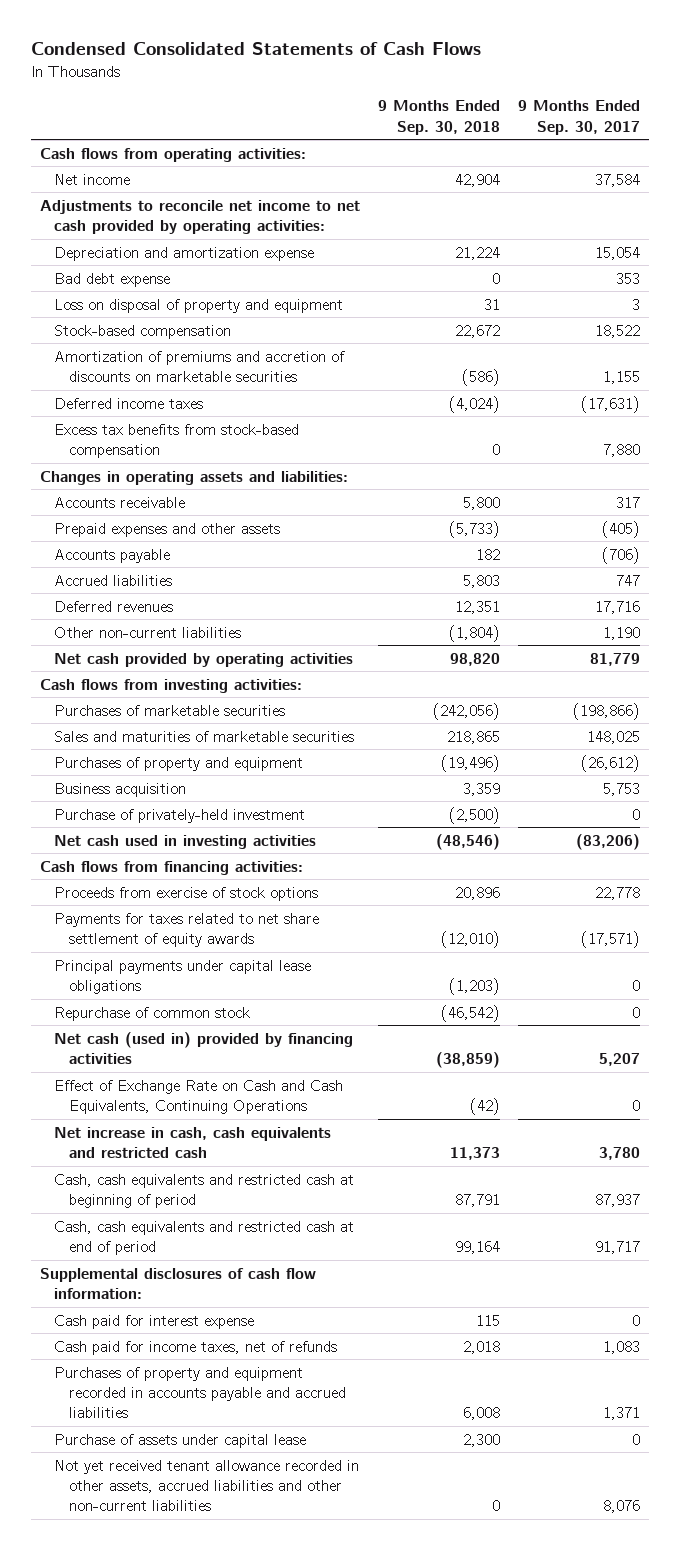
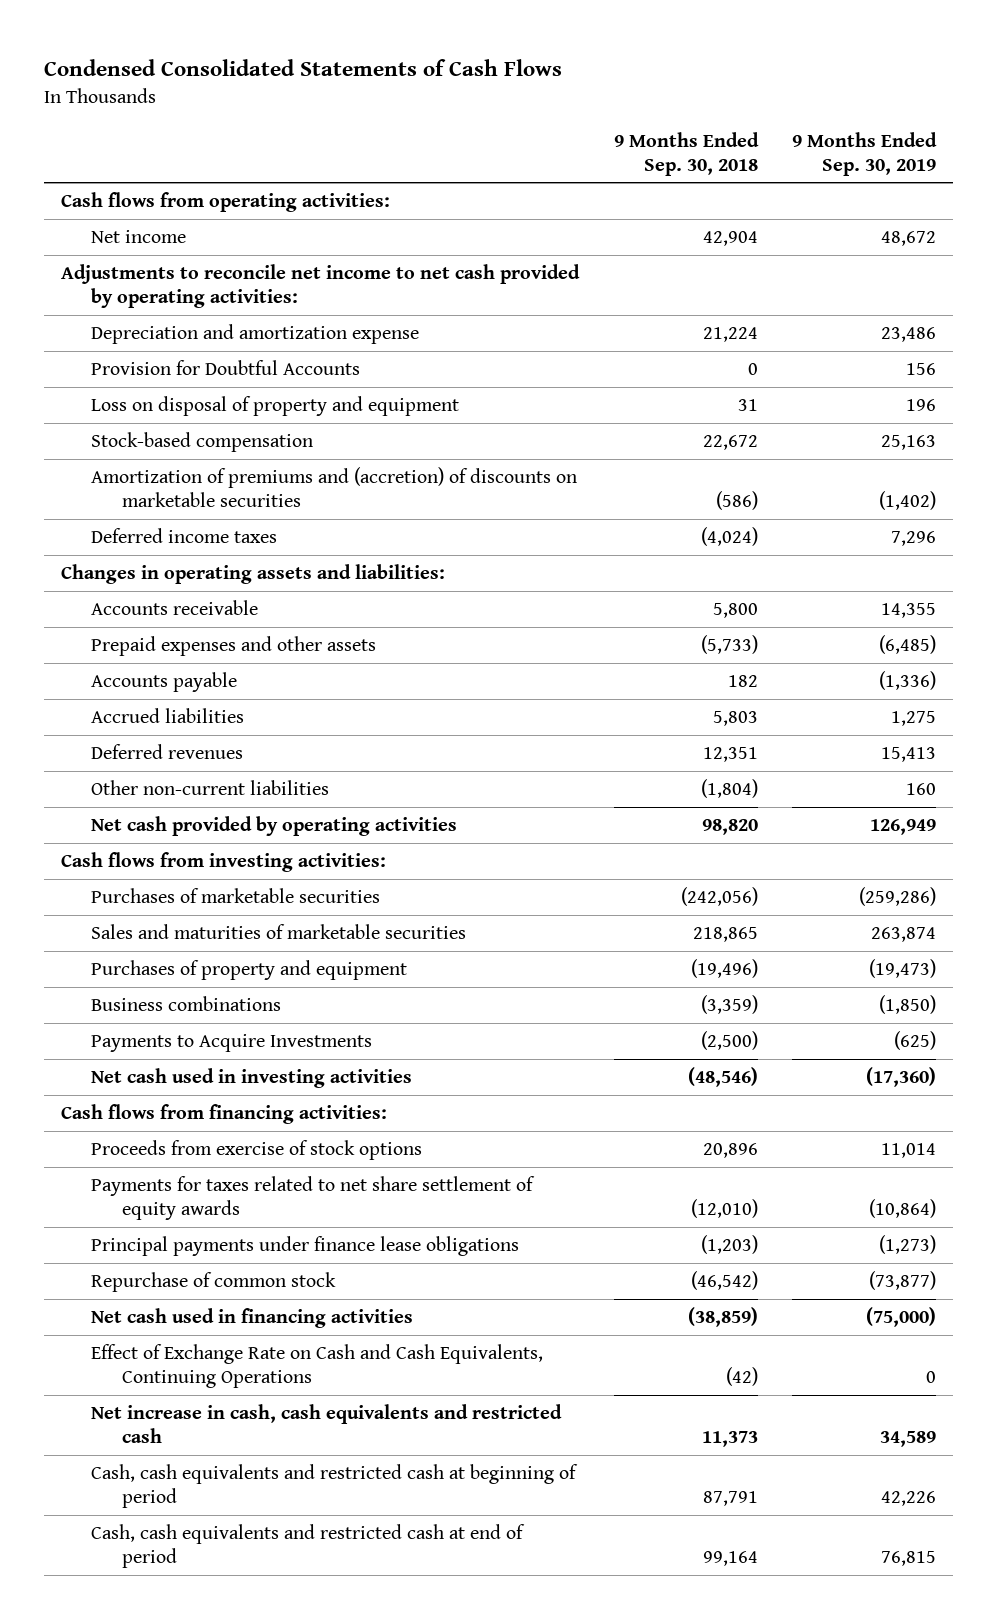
- | 9 Months Ended Sep. 30, 2018 | 9 Months Ended Sep. 30, 2017
+ | 9 Months Ended Sep. 30, 2018 | 9 Months Ended Sep. 30, 2019
- Bad debt expense | 0 | 353
+ Provision for Doubtful Accounts | 0 | 156
- Amortization of premiums and accretion of discounts on marketable securities | (586) | 1,155
+ Amortization of premiums and (accretion) of discounts on marketable securities | (586) | (1,402)
- Excess tax benefits from stock-based compensation | 0 | 7,880
- Business acquisition | 3,359 | 5,753
- Purchase of privately-held investment | (2,500) | 0
+ Business combinations | (3,359) | (1,850)
+ Payments to Acquire Investments | (2,500) | (625)
- Principal payments under capital lease obligations | (1,203) | 0
+ Principal payments under finance lease obligations | (1,203) | (1,273)
- Net cash (used in) provided by financing activities | (38,859) | 5,207
+ Net cash used in financing activities | (38,859) | (75,000)
- Supplemental disclosures of cash flow information:
- Cash paid for interest expense | 115 | 0
- Cash paid for income taxes, net of refunds | 2,018 | 1,083
- Purchases of property and equipment recorded in accounts payable and accrued liabilities | 6,008 | 1,371
- Purchase of assets under capital lease | 2,300 | 0
- Not yet received tenant allowance recorded in other assets, accrued liabilities and other non-current liabilities | 0 | 8,076

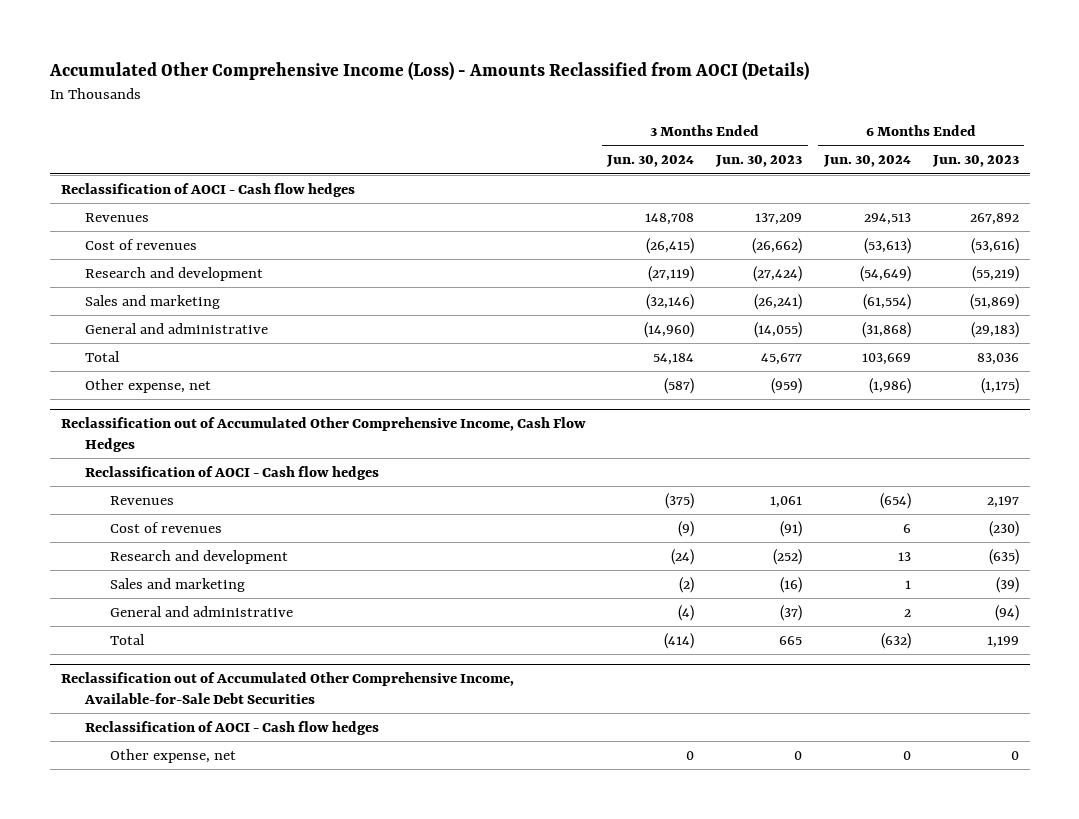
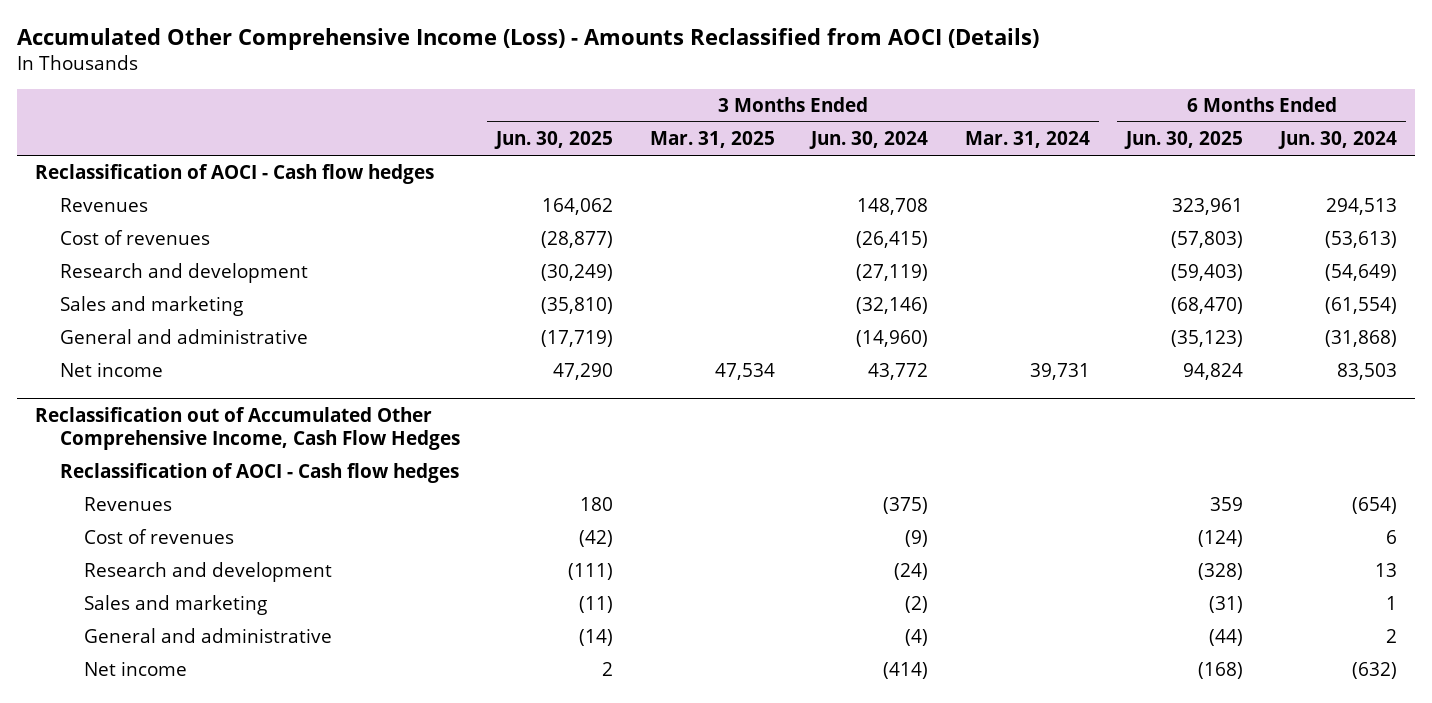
- | 3 Months Ended Jun. 30, 2024 | 3 Months Ended Jun. 30, 2023 | 6 Months Ended Jun. 30, 2024 | 6 Months Ended Jun. 30, 2023
+ | 3 Months Ended Jun. 30, 2025 | 3 Months Ended Mar. 31, 2025 | 3 Months Ended Jun. 30, 2024 | 3 Months Ended Mar. 31, 2024 | 6 Months Ended Jun. 30, 2025 | 6 Months Ended Jun. 30, 2024
- Total | 54,184 | 45,677 | 103,669 | 83,036
- Other expense, net | (587) | (959) | (1,986) | (1,175)
+ Net income | 47,290 | 47,534 | 43,772 | 39,731 | 94,824 | 83,503
@ Reclassification out of Accumulated Other Comprehensive Income, Cash Flow Hedges
- Total | (414) | 665 | (632) | 1,199
- Reclassification out of Accumulated Other Comprehensive Income, Available-for-Sale Debt Securities
- Reclassification of AOCI - Cash flow hedges
- Other expense, net | 0 | 0 | 0 | 0
@ Reclassification out of Accumulated Other Comprehensive Income, Cash Flow Hedges
+ Net income | 2 | | (414) | | (168) | (632)

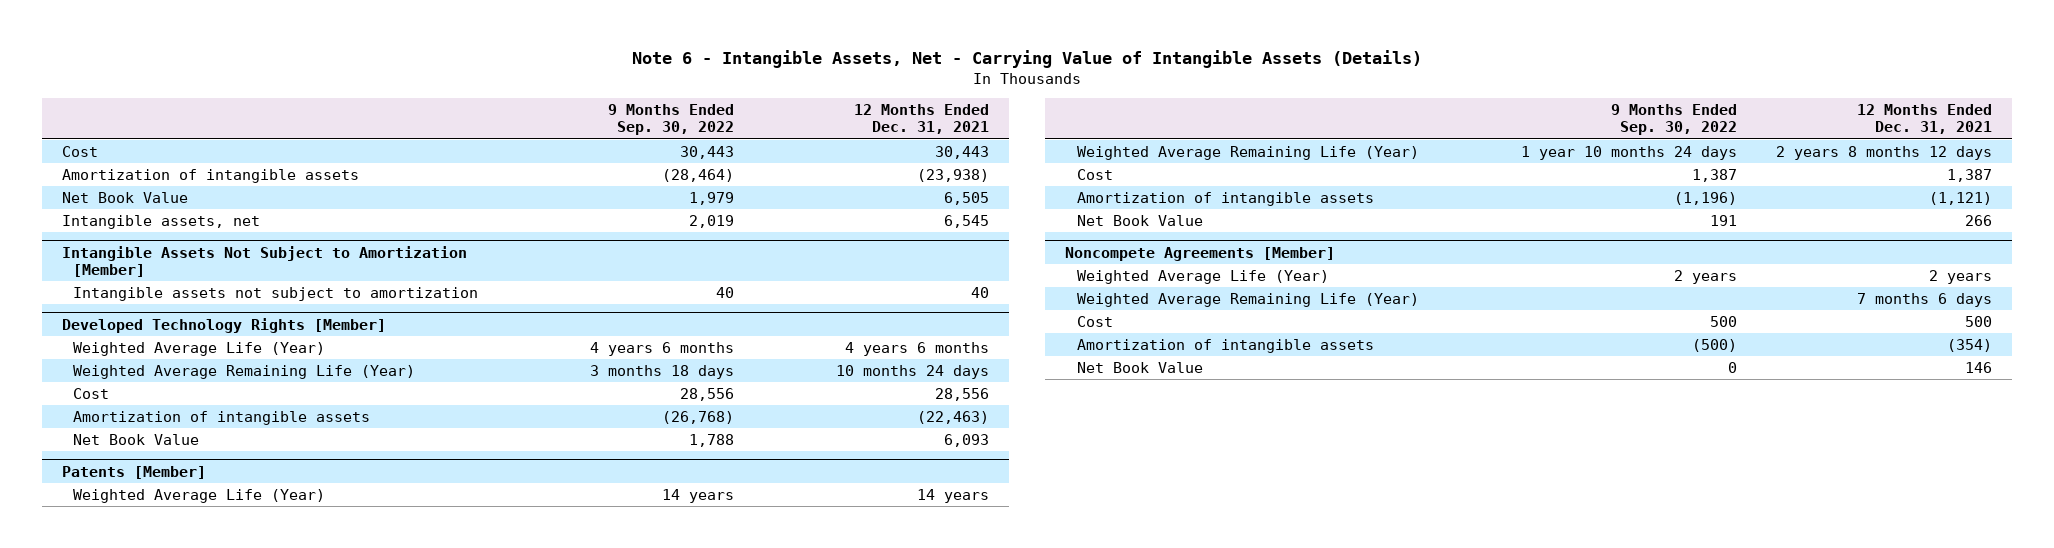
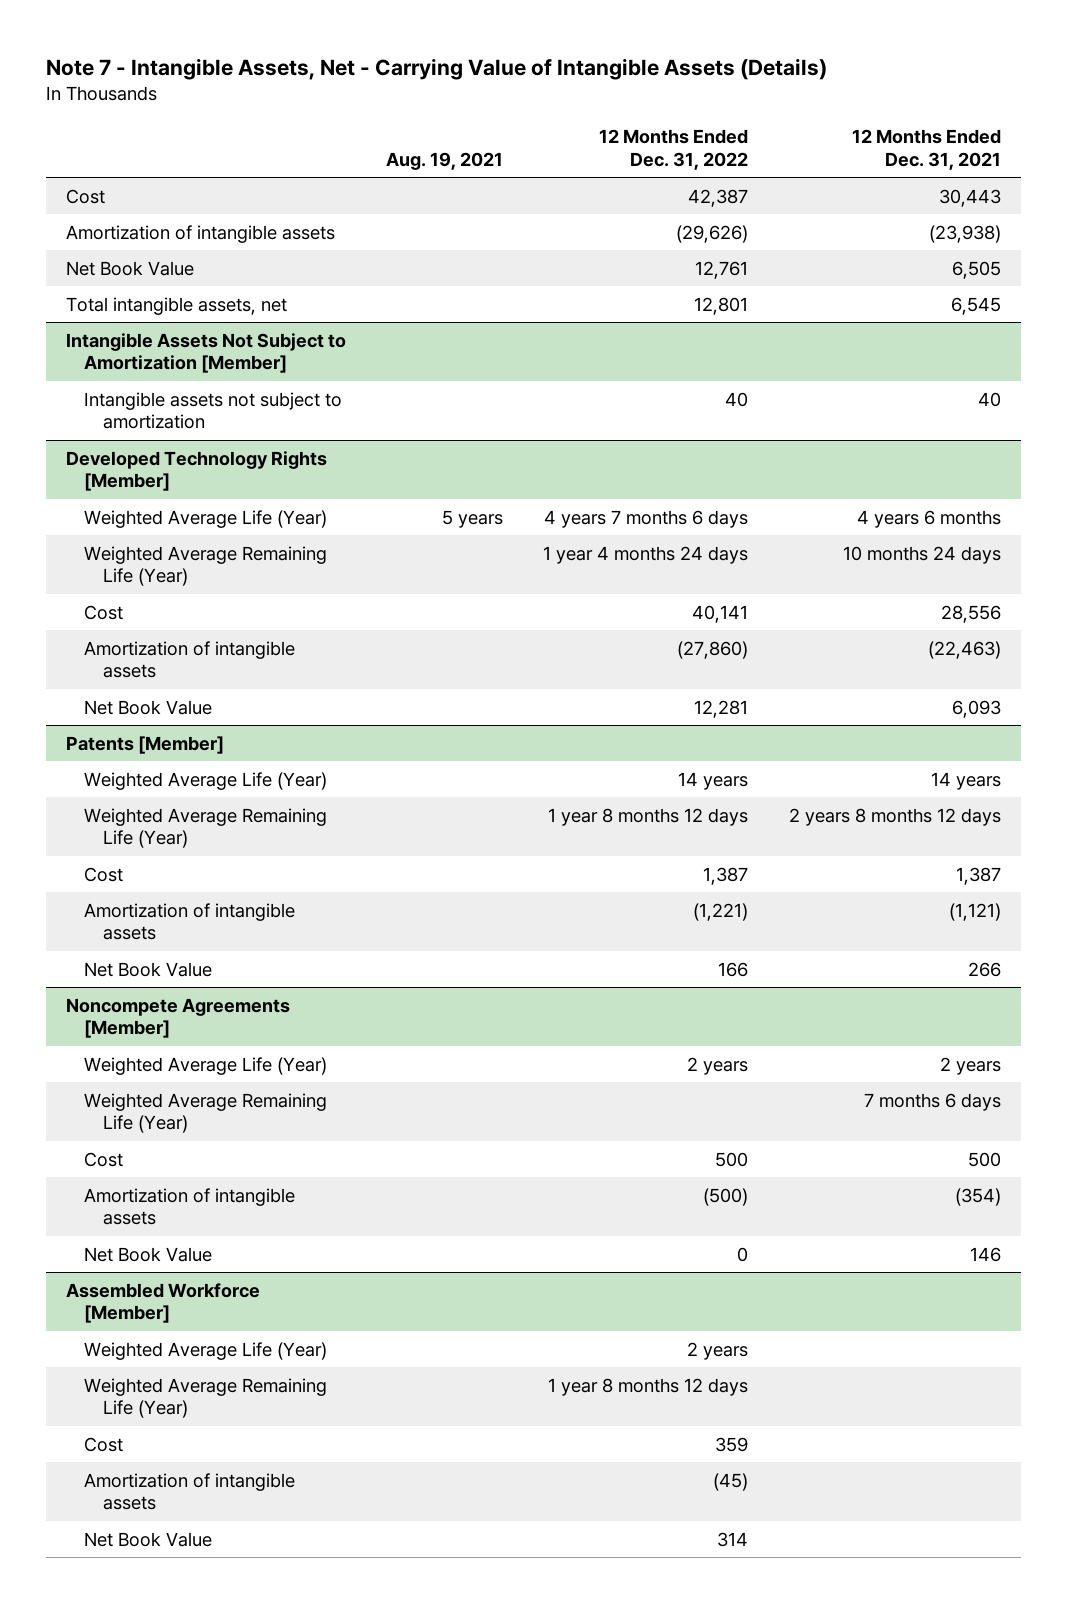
- Note 6 - Intangible Assets, Net - Carrying Value of Intangible Assets (Details)
+ Note 7 - Intangible Assets, Net - Carrying Value of Intangible Assets (Details)
- | 9 Months Ended Sep. 30, 2022 | 12 Months Ended Dec. 31, 2021
+ | Aug. 19, 2021 | 12 Months Ended Dec. 31, 2022 | 12 Months Ended Dec. 31, 2021
- Intangible assets, net | 2,019 | 6,545
+ Total intangible assets, net | | 12,801 | 6,545
+ Assembled Workforce [Member]
+ Weighted Average Life (Year) | | 2 years |
+ Weighted Average Remaining Life (Year) | | 1 year 8 months 12 days |
+ Cost | | 359 |
+ Amortization of intangible assets | | (45) |
+ Net Book Value | | 314 |

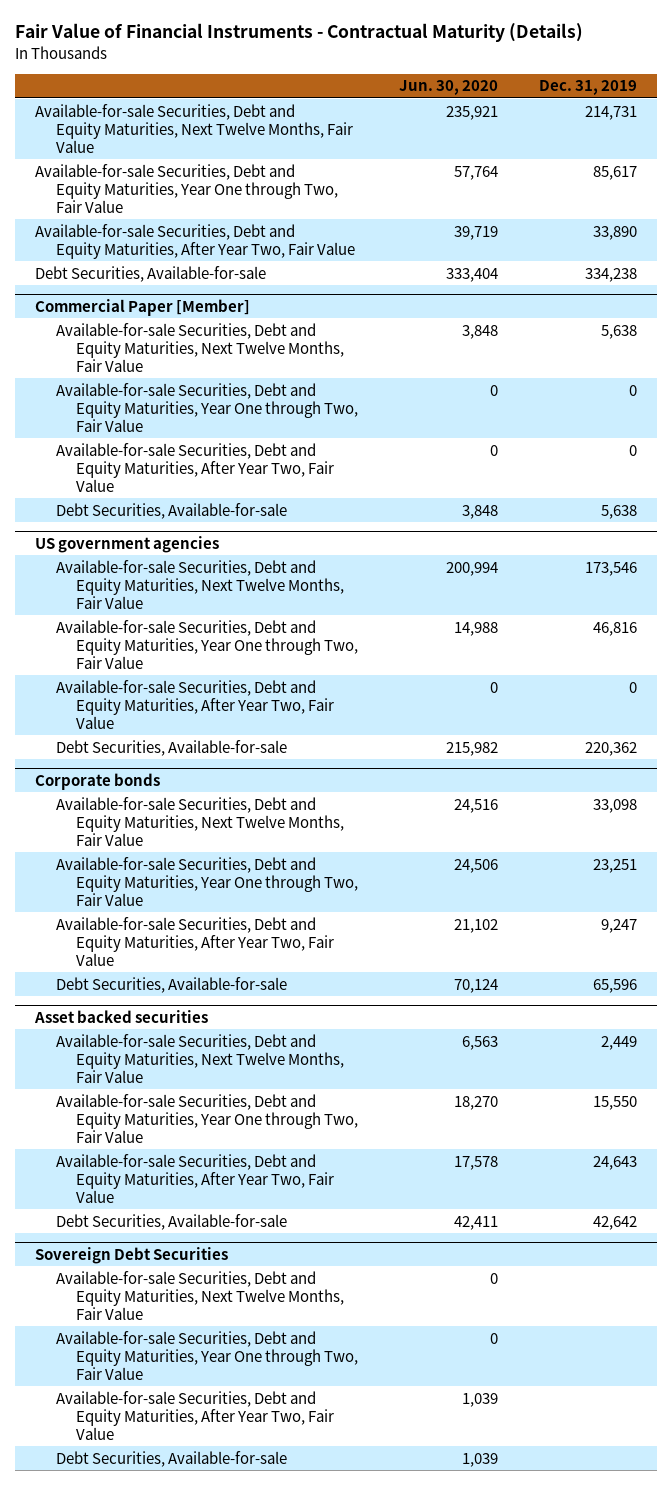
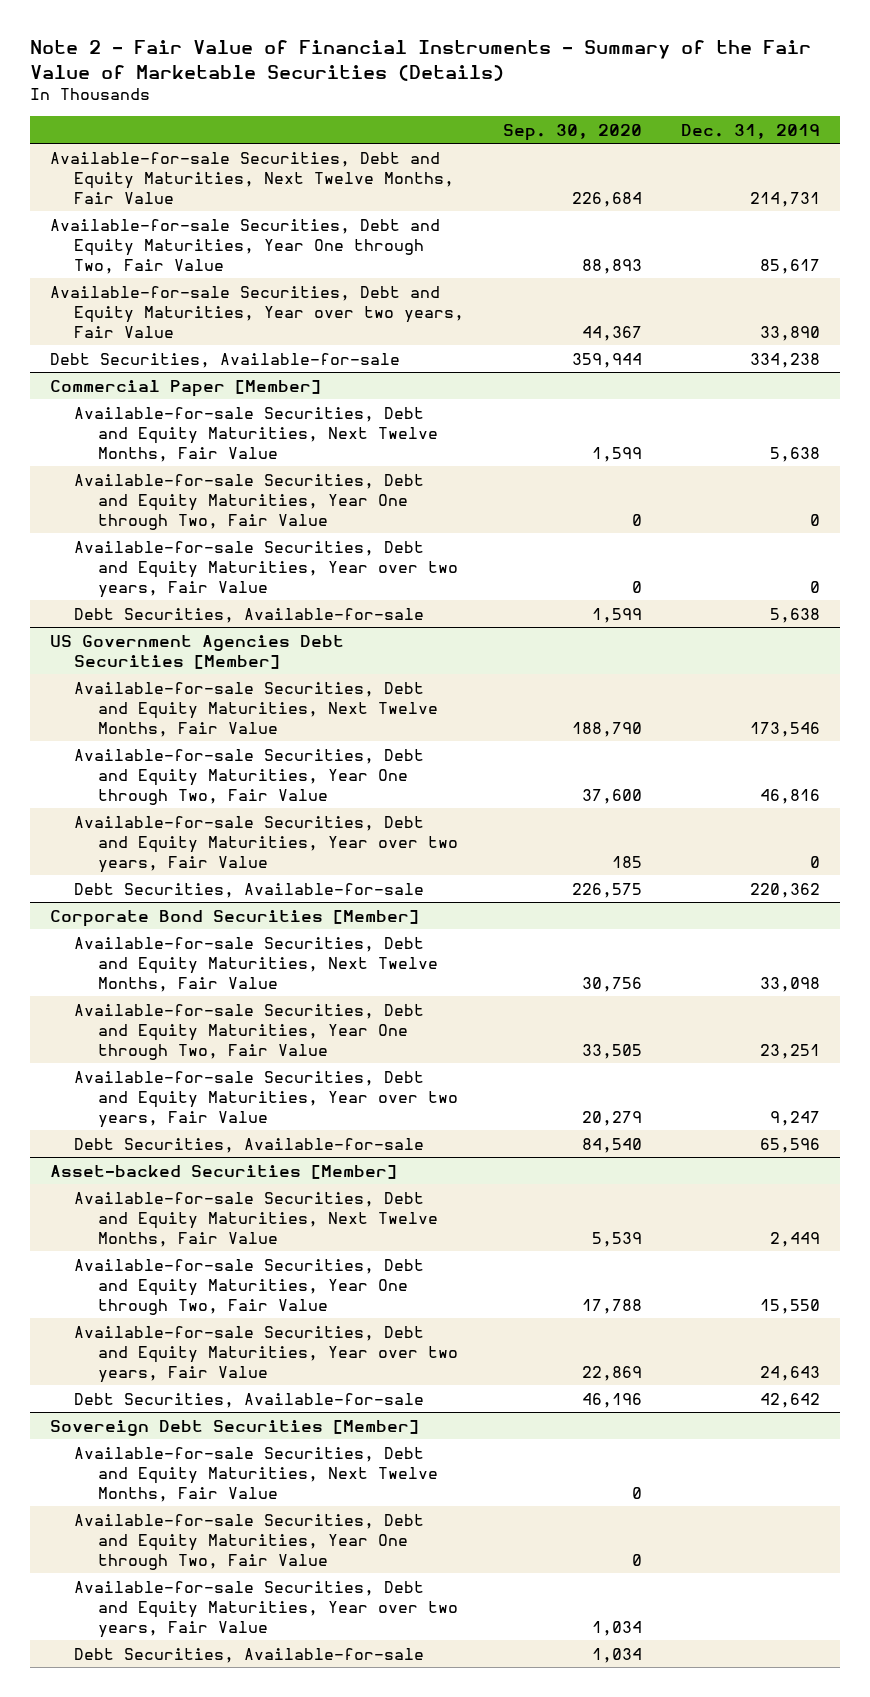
- Fair Value of Financial Instruments - Contractual Maturity (Details)
+ Note 2 - Fair Value of Financial Instruments - Summary of the Fair Value of Marketable Securities (Details)
- | Jun. 30, 2020 | Dec. 31, 2019
+ | Sep. 30, 2020 | Dec. 31, 2019
- Available-for-sale Securities, Debt and Equity Maturities, After Year Two, Fair Value | 39,719 | 33,890
+ Available-for-sale Securities, Debt and Equity Maturities, Year over two years, Fair Value | 44,367 | 33,890
@ Commercial Paper [Member]
- Available-for-sale Securities, Debt and Equity Maturities, After Year Two, Fair Value | 0 | 0
+ Available-for-sale Securities, Debt and Equity Maturities, Year over two years, Fair Value | 0 | 0
- US government agencies
+ US Government Agencies Debt Securities [Member]
- Available-for-sale Securities, Debt and Equity Maturities, After Year Two, Fair Value | 0 | 0
+ Available-for-sale Securities, Debt and Equity Maturities, Year over two years, Fair Value | 185 | 0
- Corporate bonds
+ Corporate Bond Securities [Member]
- Available-for-sale Securities, Debt and Equity Maturities, After Year Two, Fair Value | 21,102 | 9,247
+ Available-for-sale Securities, Debt and Equity Maturities, Year over two years, Fair Value | 20,279 | 9,247
- Asset backed securities
+ Asset-backed Securities [Member]
- Available-for-sale Securities, Debt and Equity Maturities, After Year Two, Fair Value | 17,578 | 24,643
+ Available-for-sale Securities, Debt and Equity Maturities, Year over two years, Fair Value | 22,869 | 24,643
- Sovereign Debt Securities
+ Sovereign Debt Securities [Member]
- Available-for-sale Securities, Debt and Equity Maturities, After Year Two, Fair Value | 1,039 |
+ Available-for-sale Securities, Debt and Equity Maturities, Year over two years, Fair Value | 1,034 |

